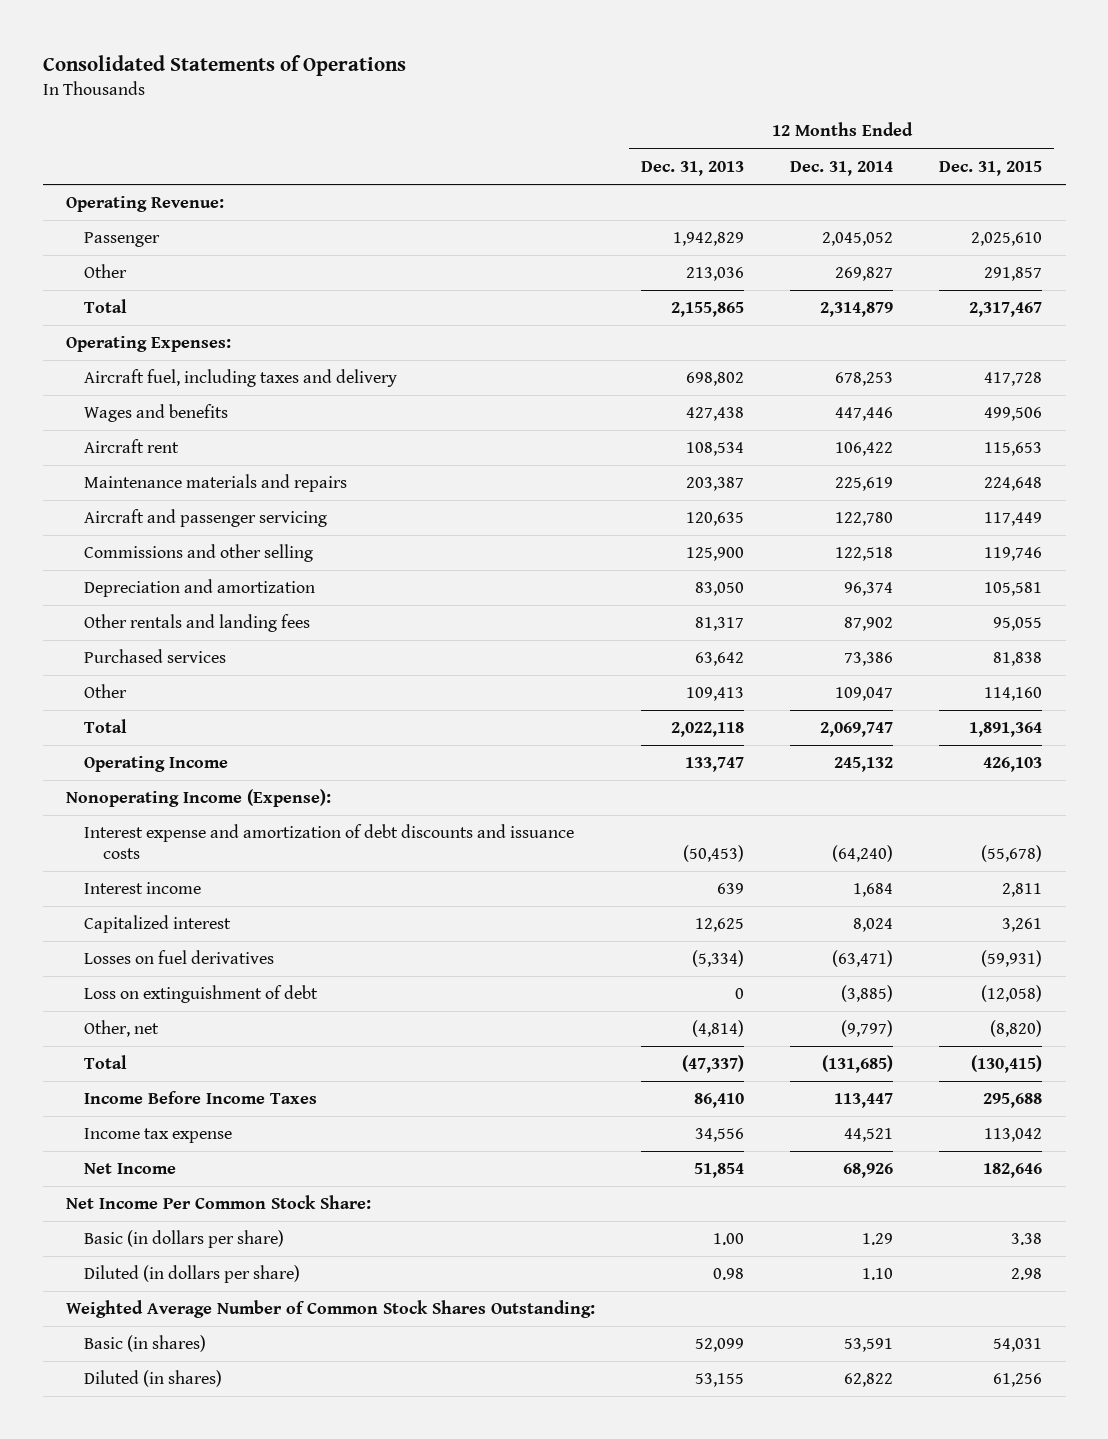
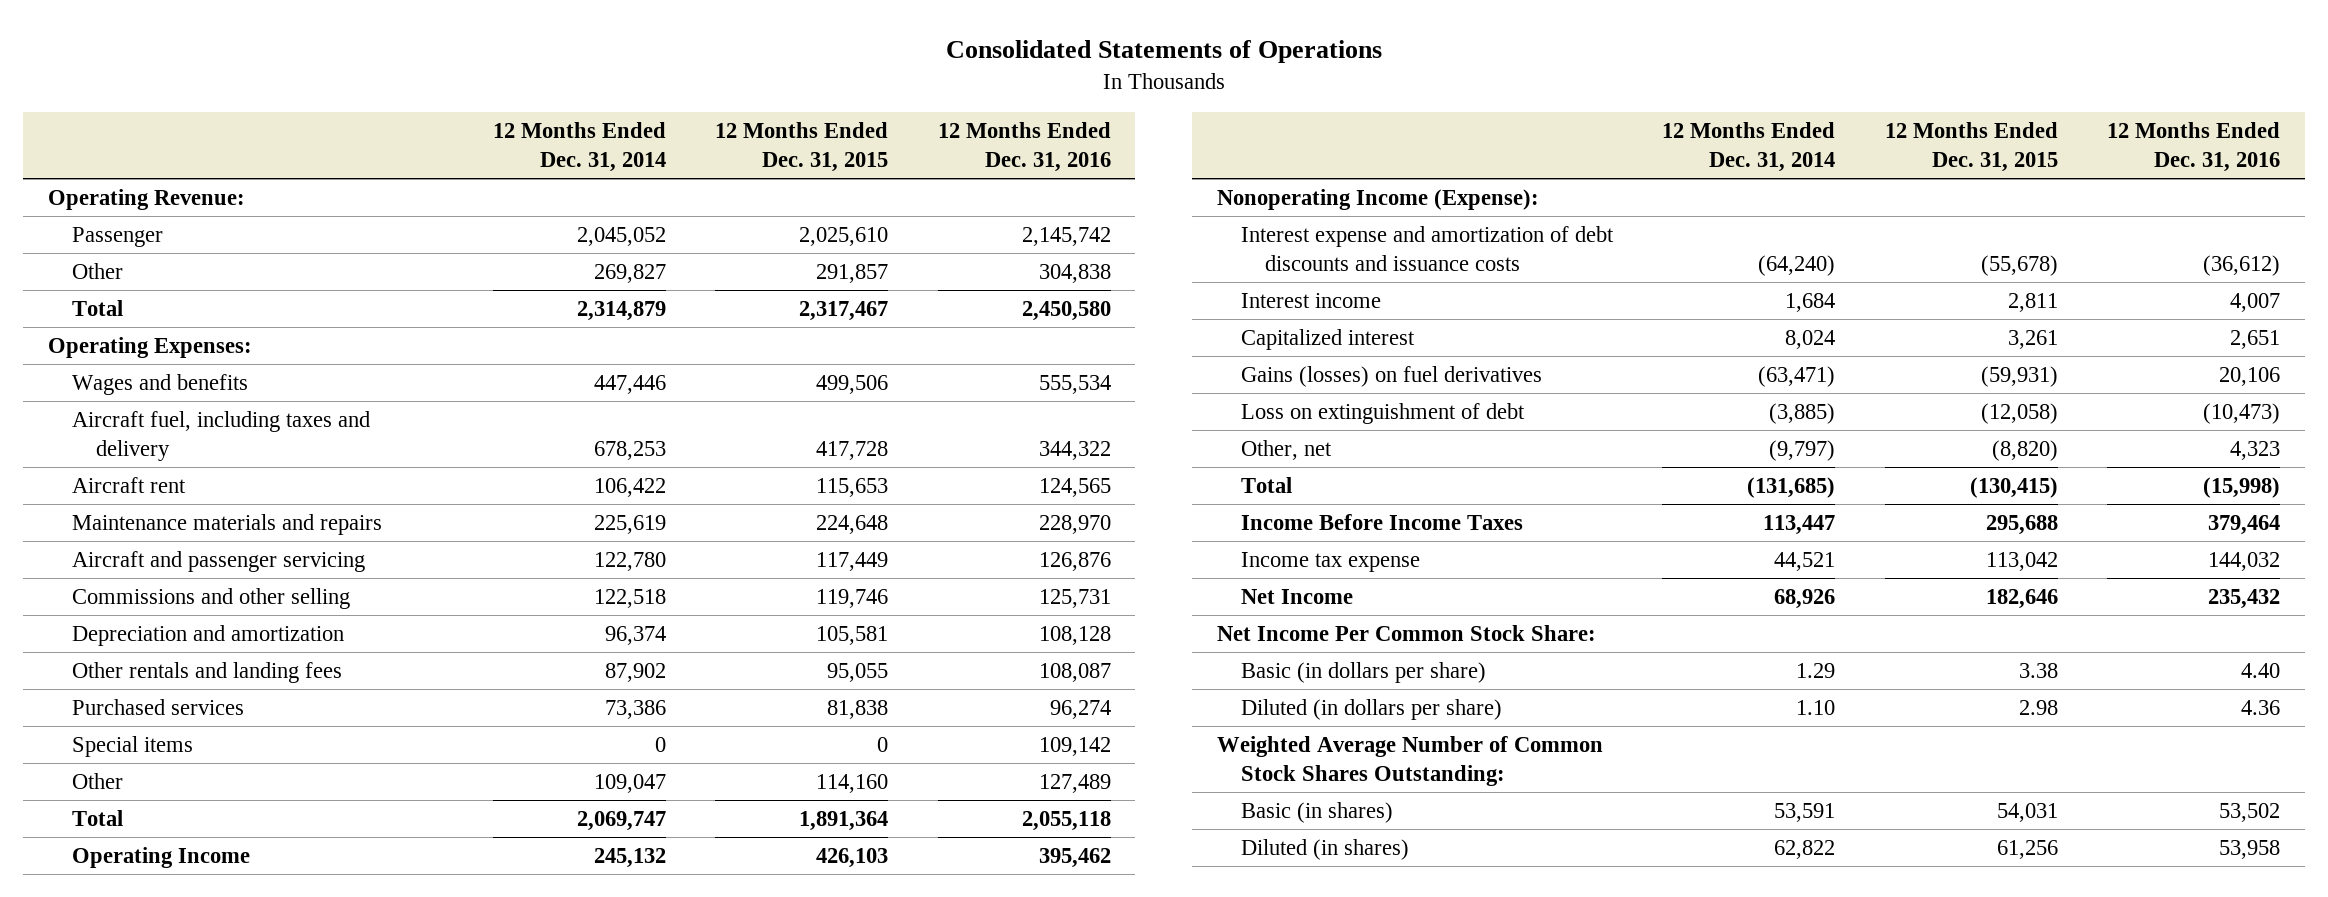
- | 12 Months Ended Dec. 31, 2013 | 12 Months Ended Dec. 31, 2014 | 12 Months Ended Dec. 31, 2015
+ | 12 Months Ended Dec. 31, 2014 | 12 Months Ended Dec. 31, 2015 | 12 Months Ended Dec. 31, 2016
moved down: Aircraft fuel, including taxes and delivery | 678,253 | 417,728 | 344,322
+ Special items | 0 | 0 | 109,142
- Losses on fuel derivatives | (5,334) | (63,471) | (59,931)
+ Gains (losses) on fuel derivatives | (63,471) | (59,931) | 20,106

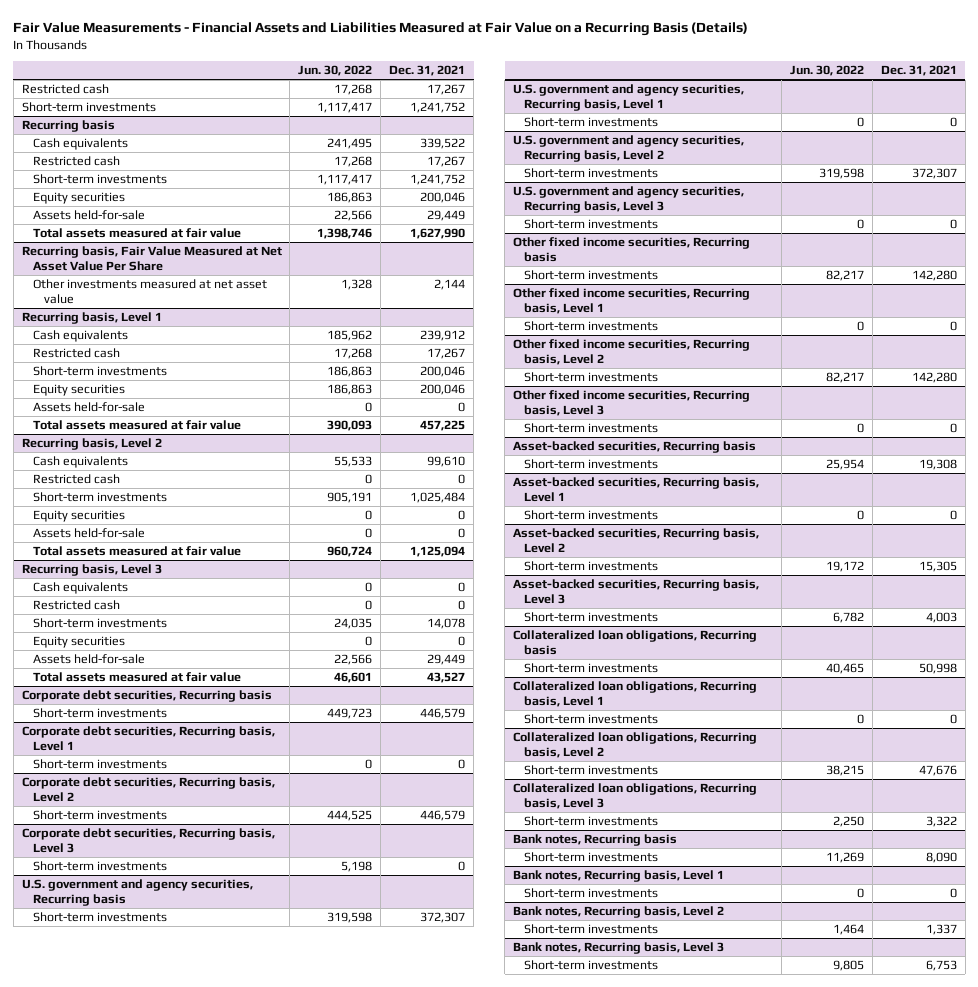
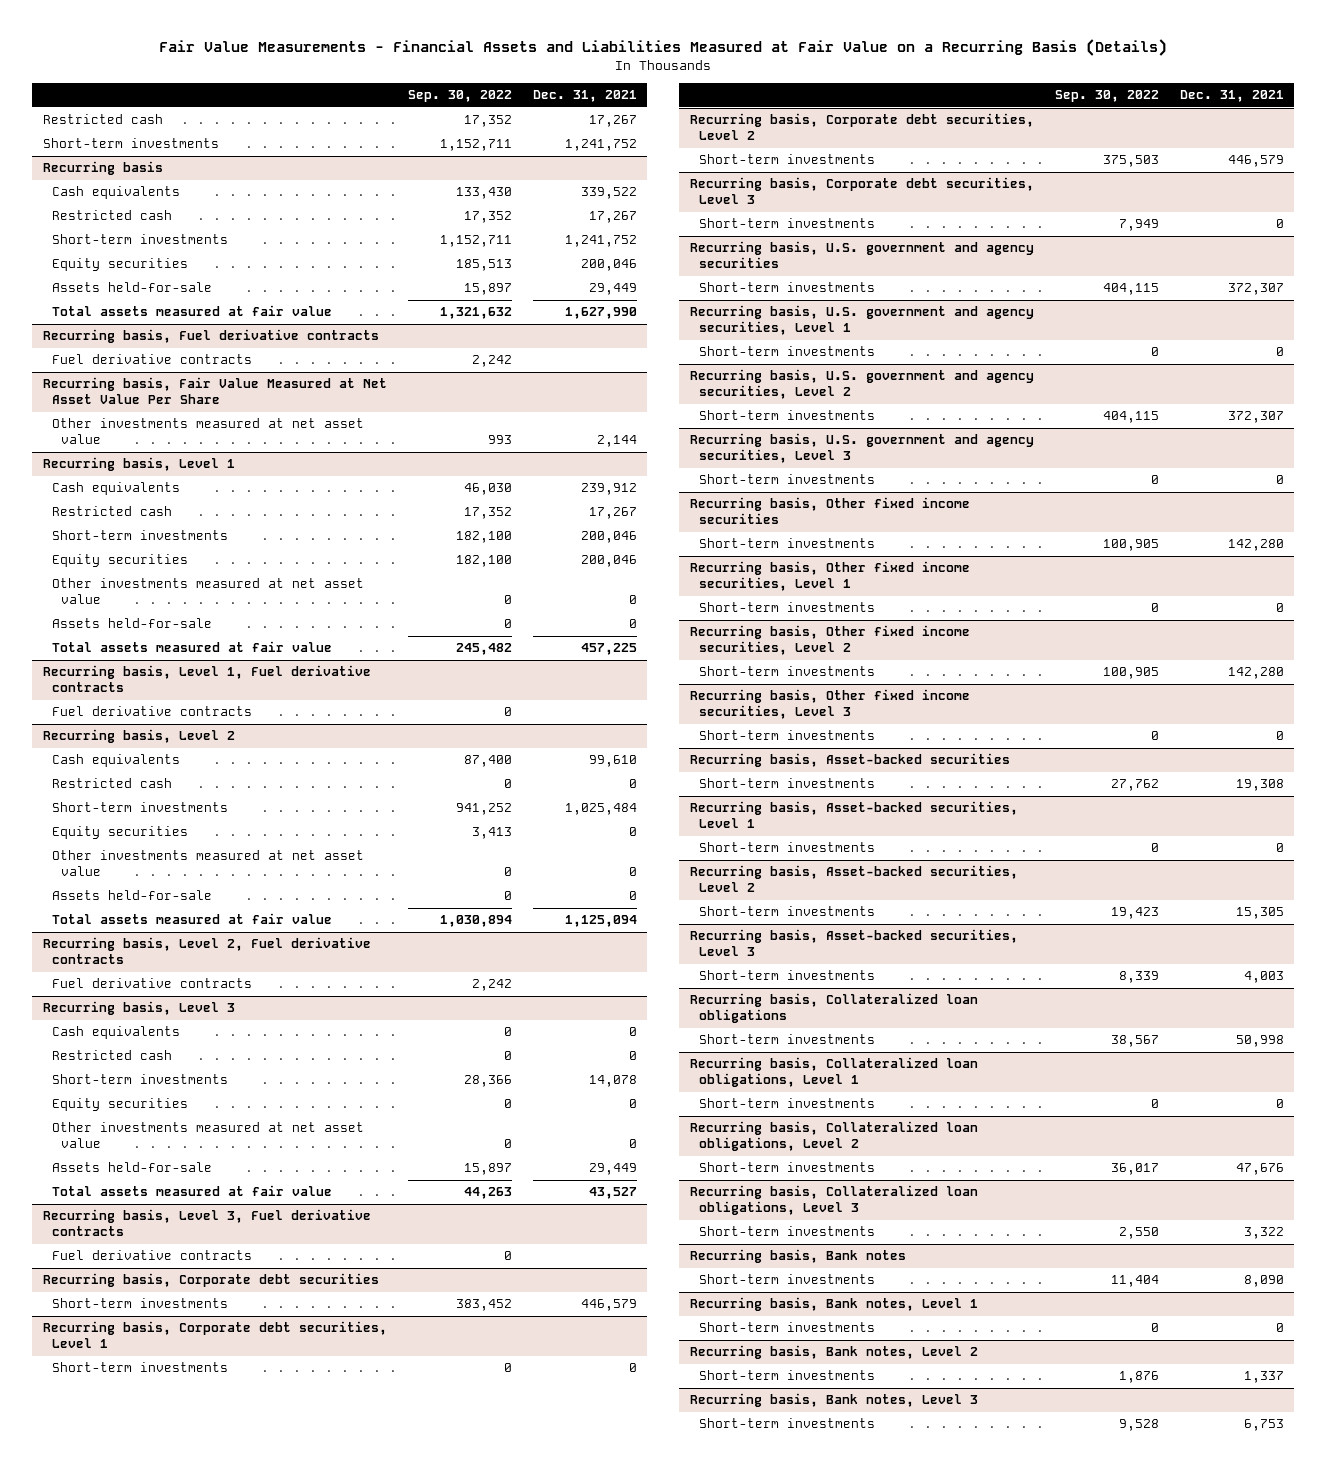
- | Jun. 30, 2022 | Dec. 31, 2021
+ | Sep. 30, 2022 | Dec. 31, 2021
+ Recurring basis, Fuel derivative contracts
+ Fuel derivative contracts | 2,242 |
@ Recurring basis, Level 1
+ Other investments measured at net asset value | 0 | 0
+ Recurring basis, Level 1, Fuel derivative contracts
+ Fuel derivative contracts | 0 |
@ Recurring basis, Level 2
+ Other investments measured at net asset value | 0 | 0
+ Recurring basis, Level 2, Fuel derivative contracts
+ Fuel derivative contracts | 2,242 |
@ Recurring basis, Level 3
+ Other investments measured at net asset value | 0 | 0
- Corporate debt securities, Recurring basis
+ Recurring basis, Level 3, Fuel derivative contracts
+ Fuel derivative contracts | 0 |
+ Recurring basis, Corporate debt securities
- Corporate debt securities, Recurring basis, Level 1
+ Recurring basis, Corporate debt securities, Level 1
- Corporate debt securities, Recurring basis, Level 2
+ Recurring basis, Corporate debt securities, Level 2
- Corporate debt securities, Recurring basis, Level 3
+ Recurring basis, Corporate debt securities, Level 3
- U.S. government and agency securities, Recurring basis
+ Recurring basis, U.S. government and agency securities
- U.S. government and agency securities, Recurring basis, Level 1
+ Recurring basis, U.S. government and agency securities, Level 1
- U.S. government and agency securities, Recurring basis, Level 2
+ Recurring basis, U.S. government and agency securities, Level 2
- U.S. government and agency securities, Recurring basis, Level 3
+ Recurring basis, U.S. government and agency securities, Level 3
- Other fixed income securities, Recurring basis
+ Recurring basis, Other fixed income securities
- Other fixed income securities, Recurring basis, Level 1
+ Recurring basis, Other fixed income securities, Level 1
- Other fixed income securities, Recurring basis, Level 2
+ Recurring basis, Other fixed income securities, Level 2
- Other fixed income securities, Recurring basis, Level 3
+ Recurring basis, Other fixed income securities, Level 3
- Asset-backed securities, Recurring basis
+ Recurring basis, Asset-backed securities
- Asset-backed securities, Recurring basis, Level 1
+ Recurring basis, Asset-backed securities, Level 1
- Asset-backed securities, Recurring basis, Level 2
+ Recurring basis, Asset-backed securities, Level 2
- Asset-backed securities, Recurring basis, Level 3
+ Recurring basis, Asset-backed securities, Level 3
- Collateralized loan obligations, Recurring basis
+ Recurring basis, Collateralized loan obligations
- Collateralized loan obligations, Recurring basis, Level 1
+ Recurring basis, Collateralized loan obligations, Level 1
- Collateralized loan obligations, Recurring basis, Level 2
+ Recurring basis, Collateralized loan obligations, Level 2
- Collateralized loan obligations, Recurring basis, Level 3
+ Recurring basis, Collateralized loan obligations, Level 3
- Bank notes, Recurring basis
+ Recurring basis, Bank notes
- Bank notes, Recurring basis, Level 1
+ Recurring basis, Bank notes, Level 1
- Bank notes, Recurring basis, Level 2
+ Recurring basis, Bank notes, Level 2
- Bank notes, Recurring basis, Level 3
+ Recurring basis, Bank notes, Level 3

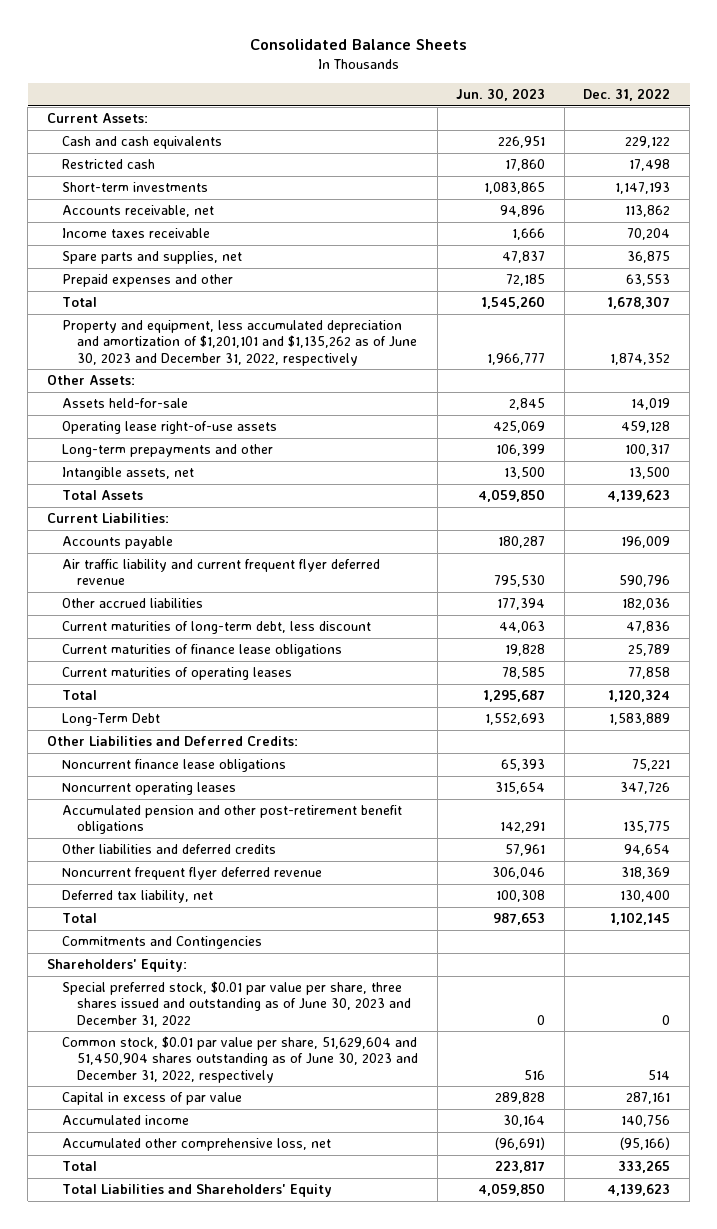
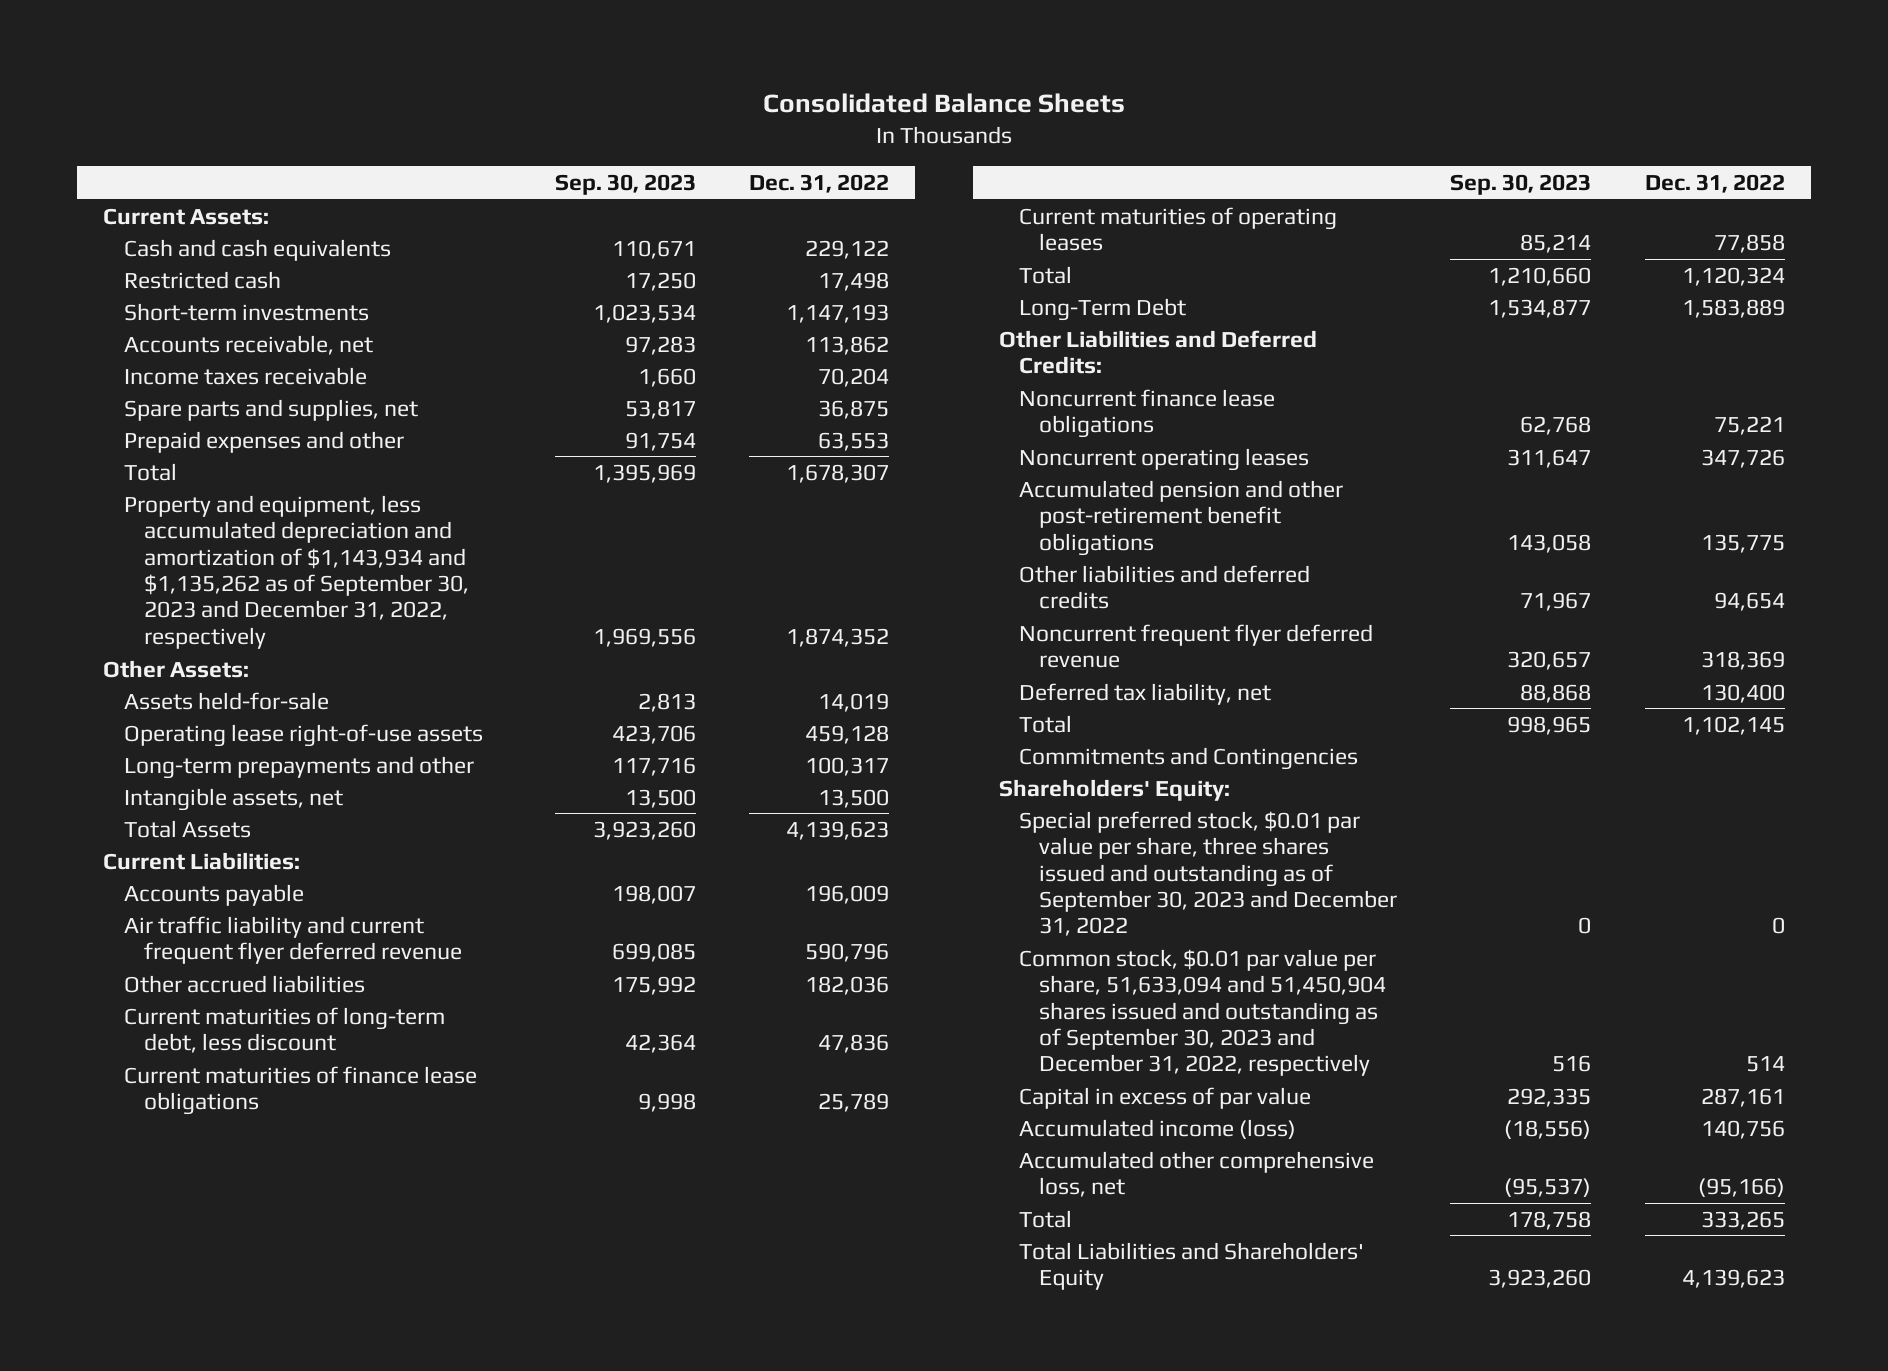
- | Jun. 30, 2023 | Dec. 31, 2022
+ | Sep. 30, 2023 | Dec. 31, 2022
- Property and equipment, less accumulated depreciation and amortization of $1,201,101 and $1,135,262 as of June 30, 2023 and December 31, 2022, respectively | 1,966,777 | 1,874,352
+ Property and equipment, less accumulated depreciation and amortization of $1,143,934 and $1,135,262 as of September 30, 2023 and December 31, 2022, respectively | 1,969,556 | 1,874,352
- Special preferred stock, $0.01 par value per share, three shares issued and outstanding as of June 30, 2023 and December 31, 2022 | 0 | 0
- Common stock, $0.01 par value per share, 51,629,604 and 51,450,904 shares outstanding as of June 30, 2023 and December 31, 2022, respectively | 516 | 514
+ Special preferred stock, $0.01 par value per share, three shares issued and outstanding as of September 30, 2023 and December 31, 2022 | 0 | 0
+ Common stock, $0.01 par value per share, 51,633,094 and 51,450,904 shares issued and outstanding as of September 30, 2023 and December 31, 2022, respectively | 516 | 514
- Accumulated income | 30,164 | 140,756
+ Accumulated income (loss) | (18,556) | 140,756

